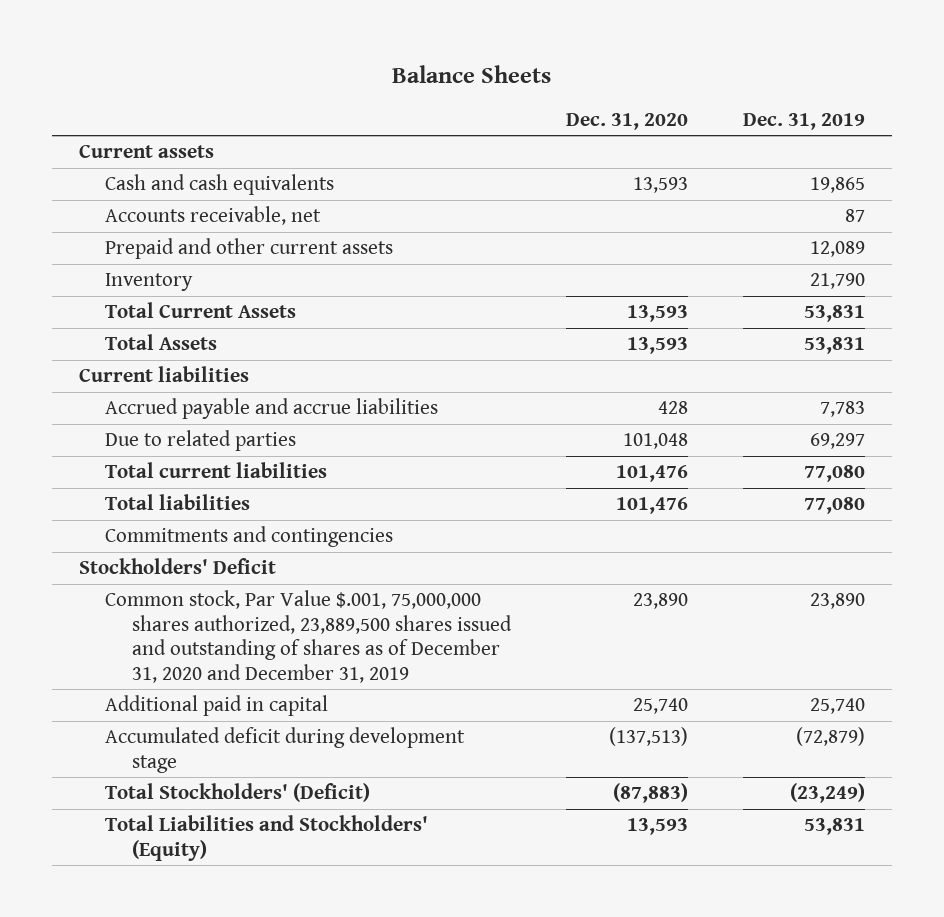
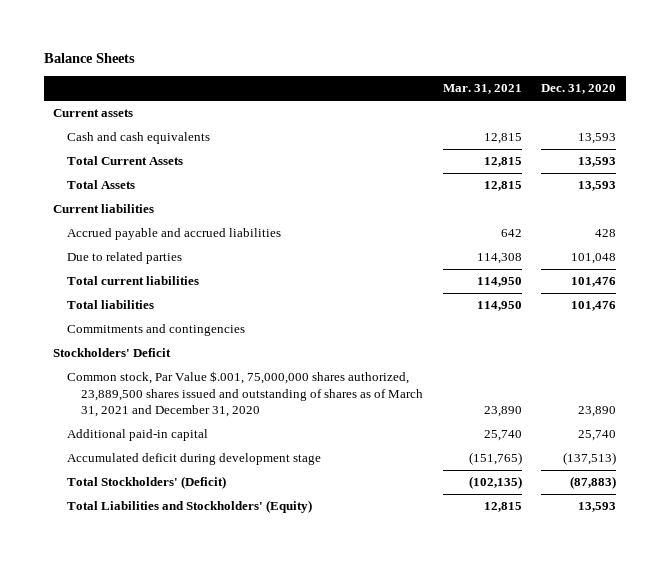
- | Dec. 31, 2020 | Dec. 31, 2019
+ | Mar. 31, 2021 | Dec. 31, 2020
- Accounts receivable, net | | 87
- Prepaid and other current assets | | 12,089
- Inventory | | 21,790
- Accrued payable and accrue liabilities | 428 | 7,783
+ Accrued payable and accrued liabilities | 642 | 428
- Common stock, Par Value $.001, 75,000,000 shares authorized, 23,889,500 shares issued and outstanding of shares as of December 31, 2020 and December 31, 2019 | 23,890 | 23,890
- Additional paid in capital | 25,740 | 25,740
+ Common stock, Par Value $.001, 75,000,000 shares authorized, 23,889,500 shares issued and outstanding of shares as of March 31, 2021 and December 31, 2020 | 23,890 | 23,890
+ Additional paid-in capital | 25,740 | 25,740

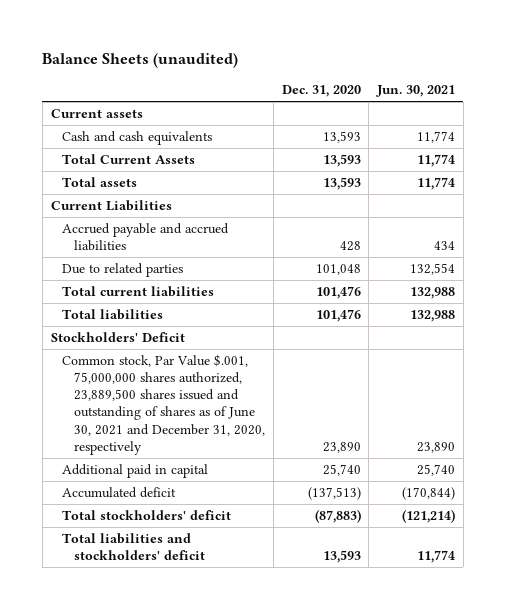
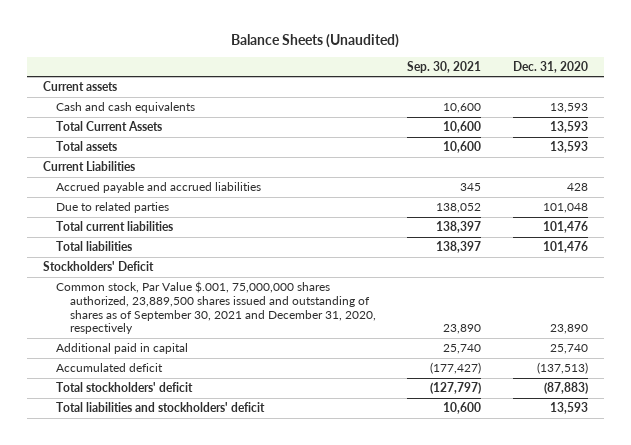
- Balance Sheets (unaudited)
+ Balance Sheets (Unaudited)
- | Dec. 31, 2020 | Jun. 30, 2021
+ | Sep. 30, 2021 | Dec. 31, 2020
- Common stock, Par Value $.001, 75,000,000 shares authorized, 23,889,500 shares issued and outstanding of shares as of June 30, 2021 and December 31, 2020, respectively | 23,890 | 23,890
+ Common stock, Par Value $.001, 75,000,000 shares authorized, 23,889,500 shares issued and outstanding of shares as of September 30, 2021 and December 31, 2020, respectively | 23,890 | 23,890

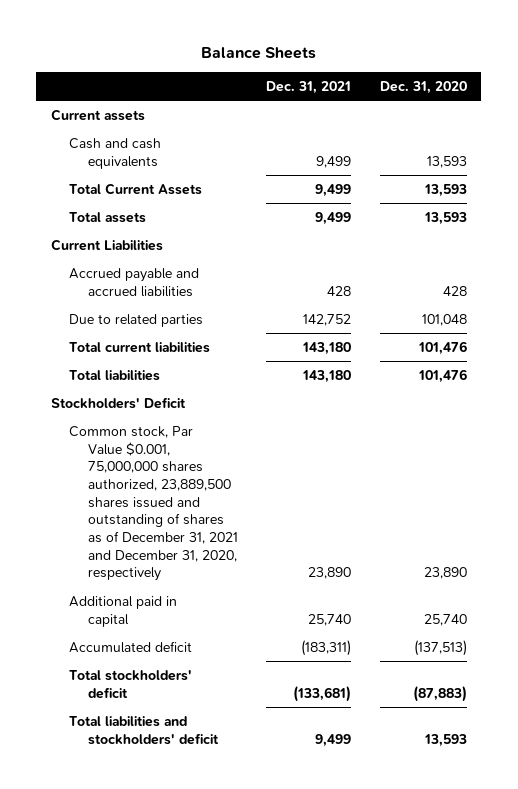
- Balance Sheets (Unaudited)
+ Balance Sheets
- | Sep. 30, 2021 | Dec. 31, 2020
+ | Dec. 31, 2021 | Dec. 31, 2020
- Common stock, Par Value $.001, 75,000,000 shares authorized, 23,889,500 shares issued and outstanding of shares as of September 30, 2021 and December 31, 2020, respectively | 23,890 | 23,890
+ Common stock, Par Value $0.001, 75,000,000 shares authorized, 23,889,500 shares issued and outstanding of shares as of December 31, 2021 and December 31, 2020, respectively | 23,890 | 23,890

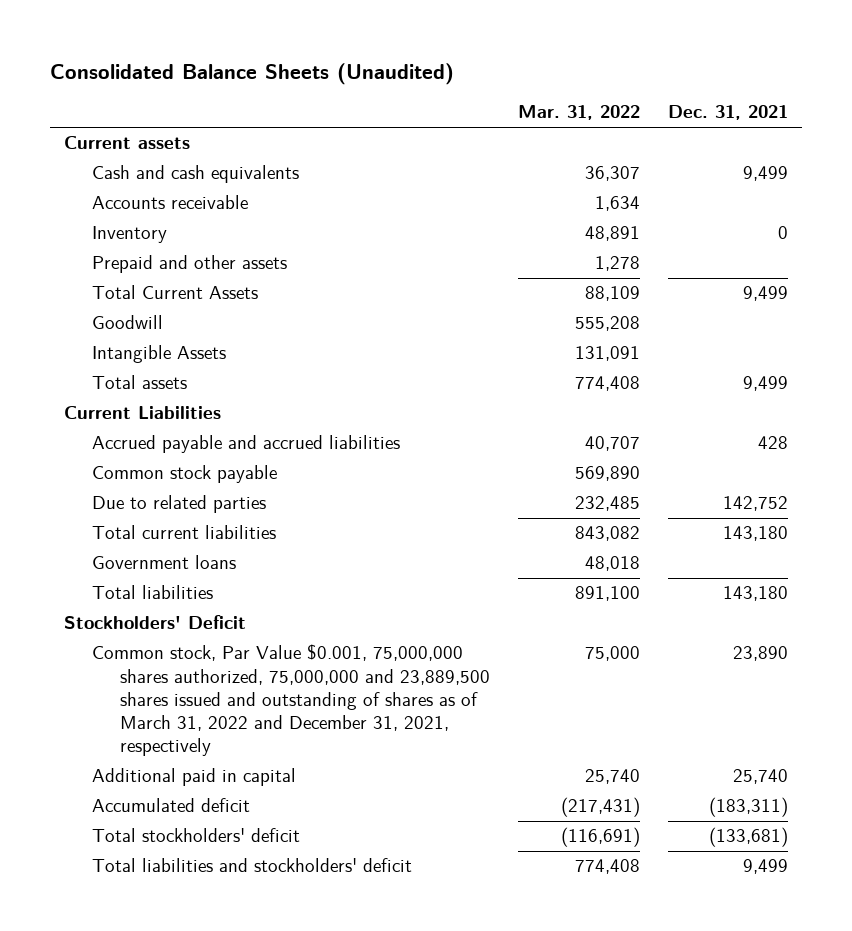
- Balance Sheets
+ Consolidated Balance Sheets (Unaudited)
- | Dec. 31, 2021 | Dec. 31, 2020
+ | Mar. 31, 2022 | Dec. 31, 2021
+ Accounts receivable | 1,634 |
+ Inventory | 48,891 | 0
+ Prepaid and other assets | 1,278 |
+ Goodwill | 555,208 |
+ Intangible Assets | 131,091 |
+ Common stock payable | 569,890 |
+ Government loans | 48,018 |
- Common stock, Par Value $0.001, 75,000,000 shares authorized, 23,889,500 shares issued and outstanding of shares as of December 31, 2021 and December 31, 2020, respectively | 23,890 | 23,890
+ Common stock, Par Value $0.001, 75,000,000 shares authorized, 75,000,000 and 23,889,500 shares issued and outstanding of shares as of March 31, 2022 and December 31, 2021, respectively | 75,000 | 23,890

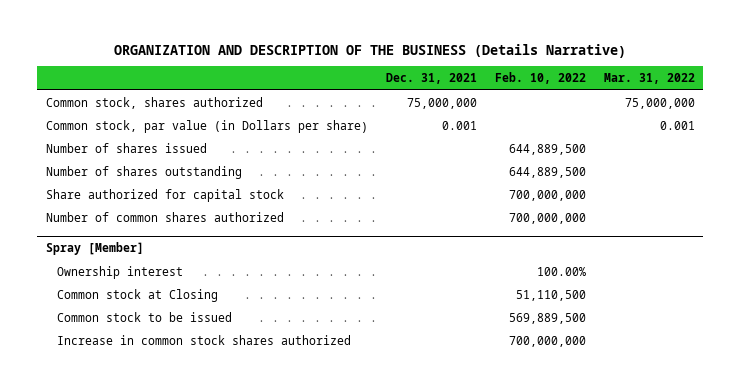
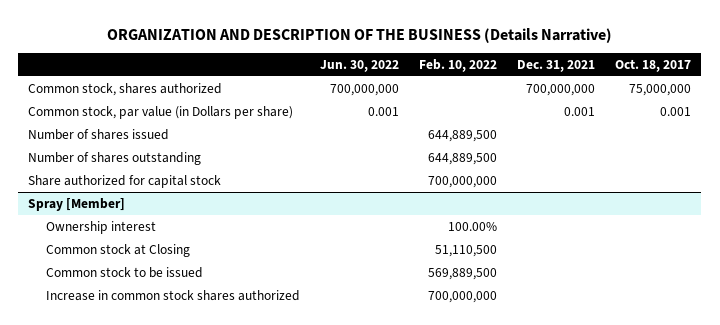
- | Dec. 31, 2021 | Feb. 10, 2022 | Mar. 31, 2022
+ | Jun. 30, 2022 | Feb. 10, 2022 | Dec. 31, 2021 | Oct. 18, 2017
- Common stock, shares authorized | 75,000,000 | | 75,000,000
+ Common stock, shares authorized | 700,000,000 | | 700,000,000 | 75,000,000
- Number of common shares authorized | | 700,000,000 |

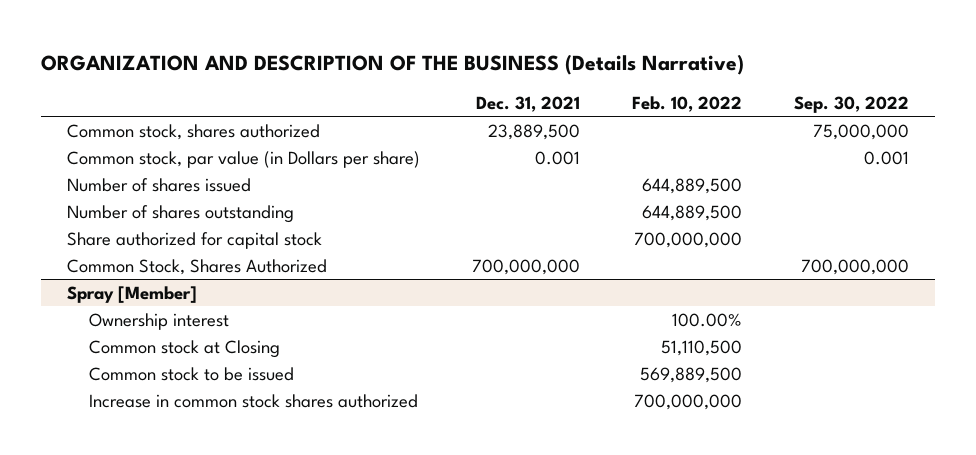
- | Jun. 30, 2022 | Feb. 10, 2022 | Dec. 31, 2021 | Oct. 18, 2017
+ | Dec. 31, 2021 | Feb. 10, 2022 | Sep. 30, 2022
- Common stock, shares authorized | 700,000,000 | | 700,000,000 | 75,000,000
+ Common stock, shares authorized | 23,889,500 | | 75,000,000
+ Common Stock, Shares Authorized | 700,000,000 | | 700,000,000

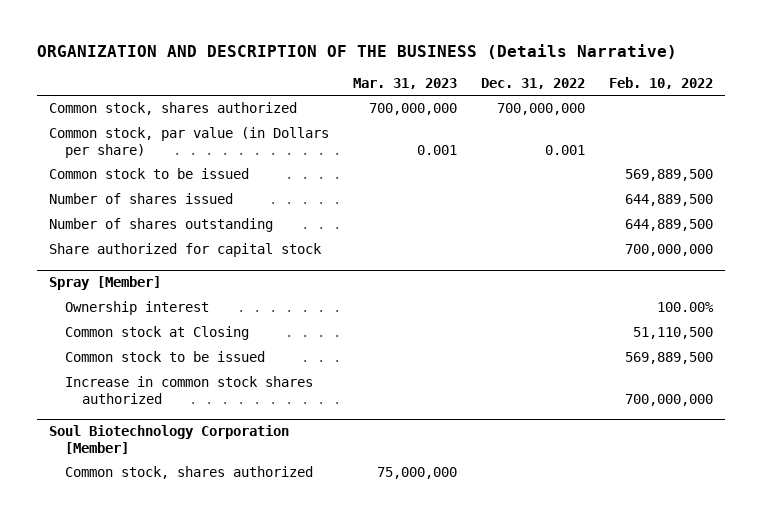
- | Dec. 31, 2021 | Feb. 10, 2022 | Sep. 30, 2022
+ | Mar. 31, 2023 | Dec. 31, 2022 | Feb. 10, 2022
+ Common stock to be issued | | | 569,889,500
- Common Stock, Shares Authorized | 700,000,000 | | 700,000,000
+ Soul Biotechnology Corporation [Member]
+ Common stock, shares authorized | 75,000,000 | |

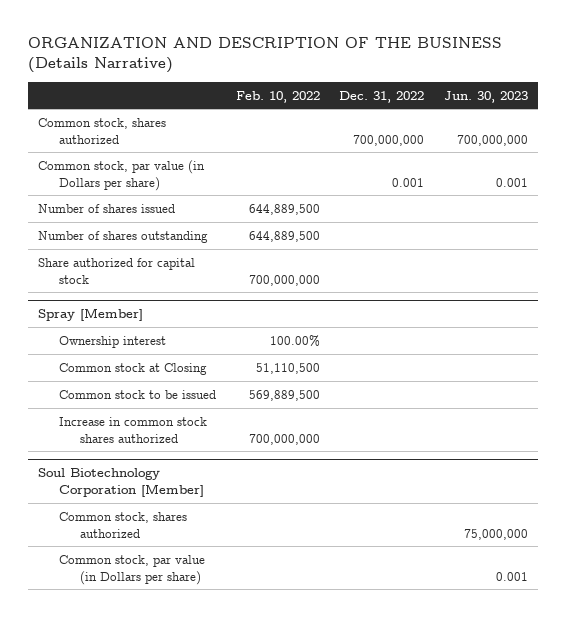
- | Mar. 31, 2023 | Dec. 31, 2022 | Feb. 10, 2022
+ | Feb. 10, 2022 | Dec. 31, 2022 | Jun. 30, 2023
- Common stock to be issued | | | 569,889,500
@ Soul Biotechnology Corporation [Member]
+ Common stock, par value (in Dollars per share) | | | 0.001

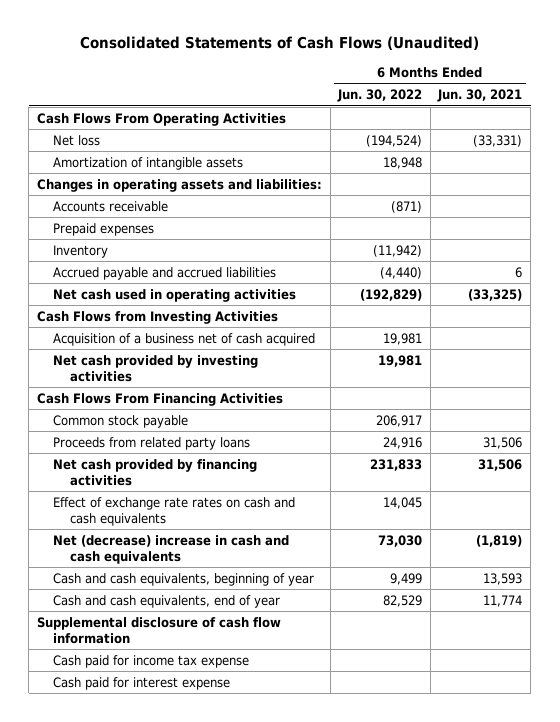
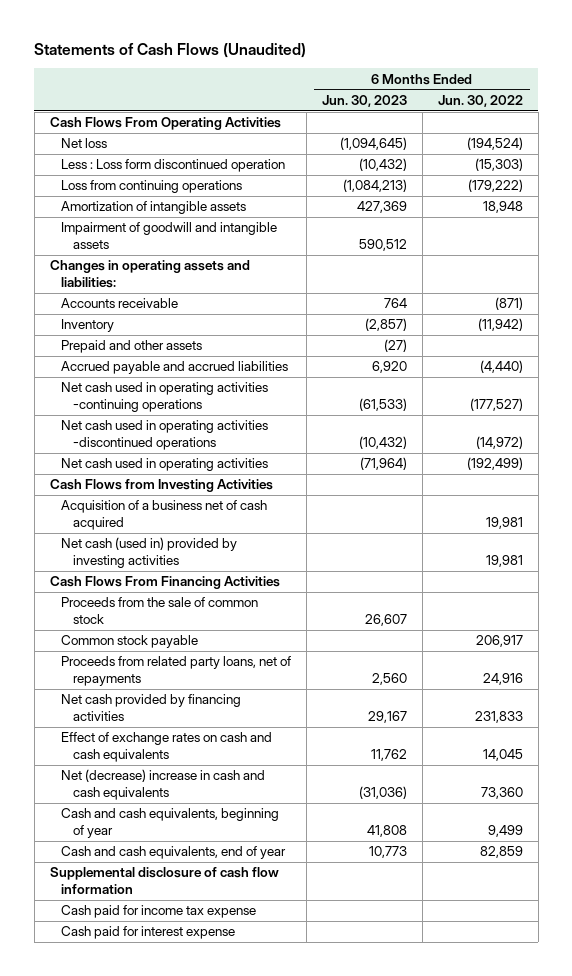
- Consolidated Statements of Cash Flows (Unaudited)
+ Statements of Cash Flows (Unaudited)
- | 6 Months Ended Jun. 30, 2022 | 6 Months Ended Jun. 30, 2021
+ | 6 Months Ended Jun. 30, 2023 | 6 Months Ended Jun. 30, 2022
+ Less : Loss form discontinued operation | (10,432) | (15,303)
+ Loss from continuing operations | (1,084,213) | (179,222)
+ Impairment of goodwill and intangible assets | 590,512 |
- Prepaid expenses
+ Prepaid and other assets | (27) |
- Net cash used in operating activities | (192,829) | (33,325)
+ Net cash used in operating activities -continuing operations | (61,533) | (177,527)
+ Net cash used in operating activities -discontinued operations | (10,432) | (14,972)
+ Net cash used in operating activities | (71,964) | (192,499)
- Net cash provided by investing activities | 19,981 |
+ Net cash (used in) provided by investing activities | | 19,981
+ Proceeds from the sale of common stock | 26,607 |
- Proceeds from related party loans | 24,916 | 31,506
+ Proceeds from related party loans, net of repayments | 2,560 | 24,916
- Effect of exchange rate rates on cash and cash equivalents | 14,045 |
- Net (decrease) increase in cash and cash equivalents | 73,030 | (1,819)
+ Effect of exchange rates on cash and cash equivalents | 11,762 | 14,045
+ Net (decrease) increase in cash and cash equivalents | (31,036) | 73,360
- Cash and cash equivalents, end of year | 82,529 | 11,774
+ Cash and cash equivalents, end of year | 10,773 | 82,859

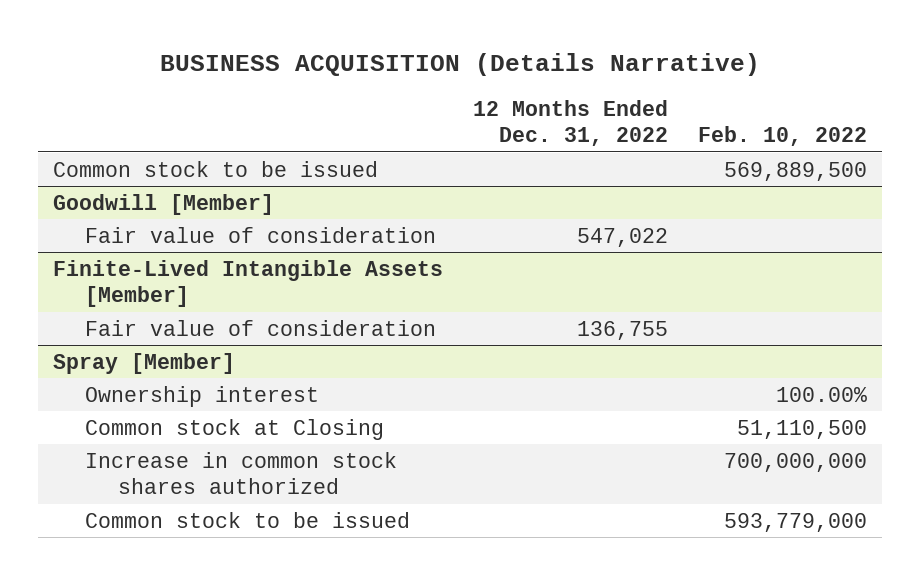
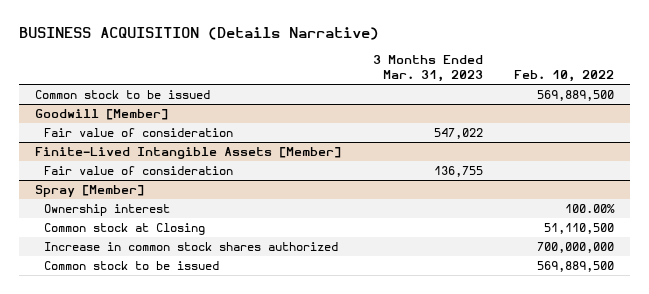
- | 12 Months Ended Dec. 31, 2022 | Feb. 10, 2022
+ | 3 Months Ended Mar. 31, 2023 | Feb. 10, 2022
@ Spray [Member]
- Common stock to be issued | | 593,779,000
+ Common stock to be issued | | 569,889,500

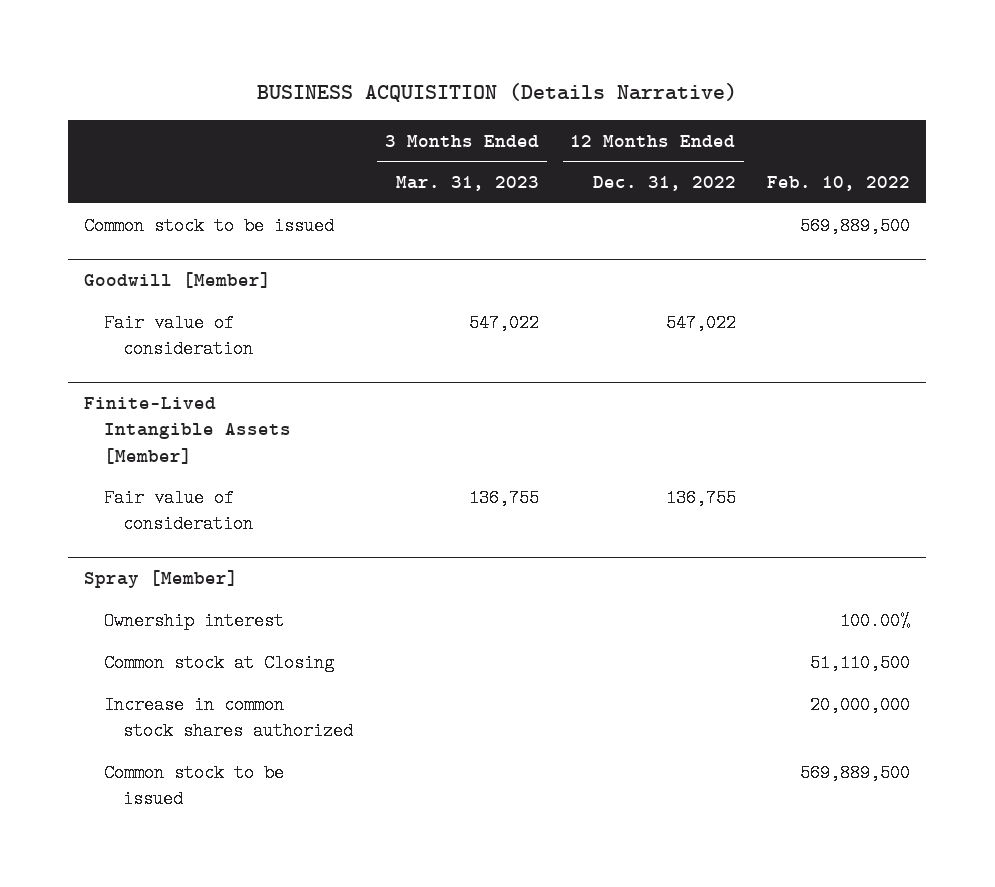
- | 3 Months Ended Mar. 31, 2023 | Feb. 10, 2022
+ | 3 Months Ended Mar. 31, 2023 | 12 Months Ended Dec. 31, 2022 | Feb. 10, 2022
@ Spray [Member]
- Increase in common stock shares authorized | | 700,000,000
+ Increase in common stock shares authorized | | | 20,000,000

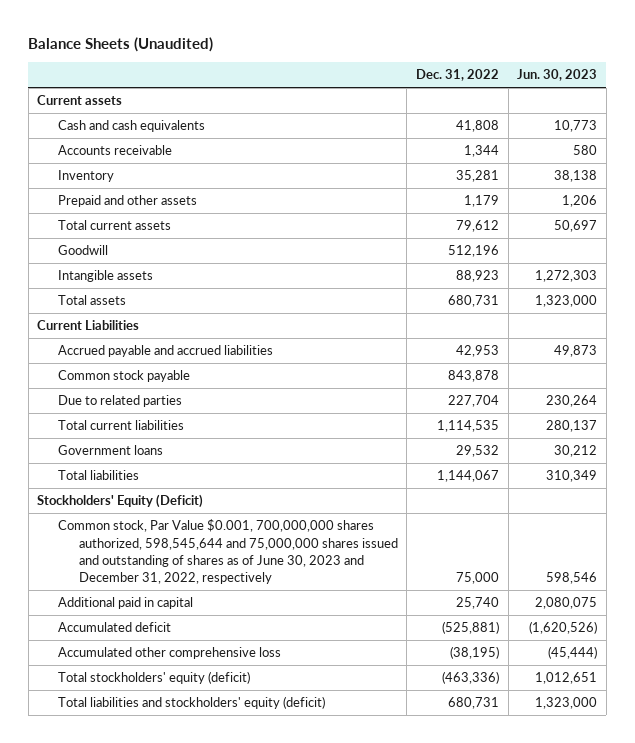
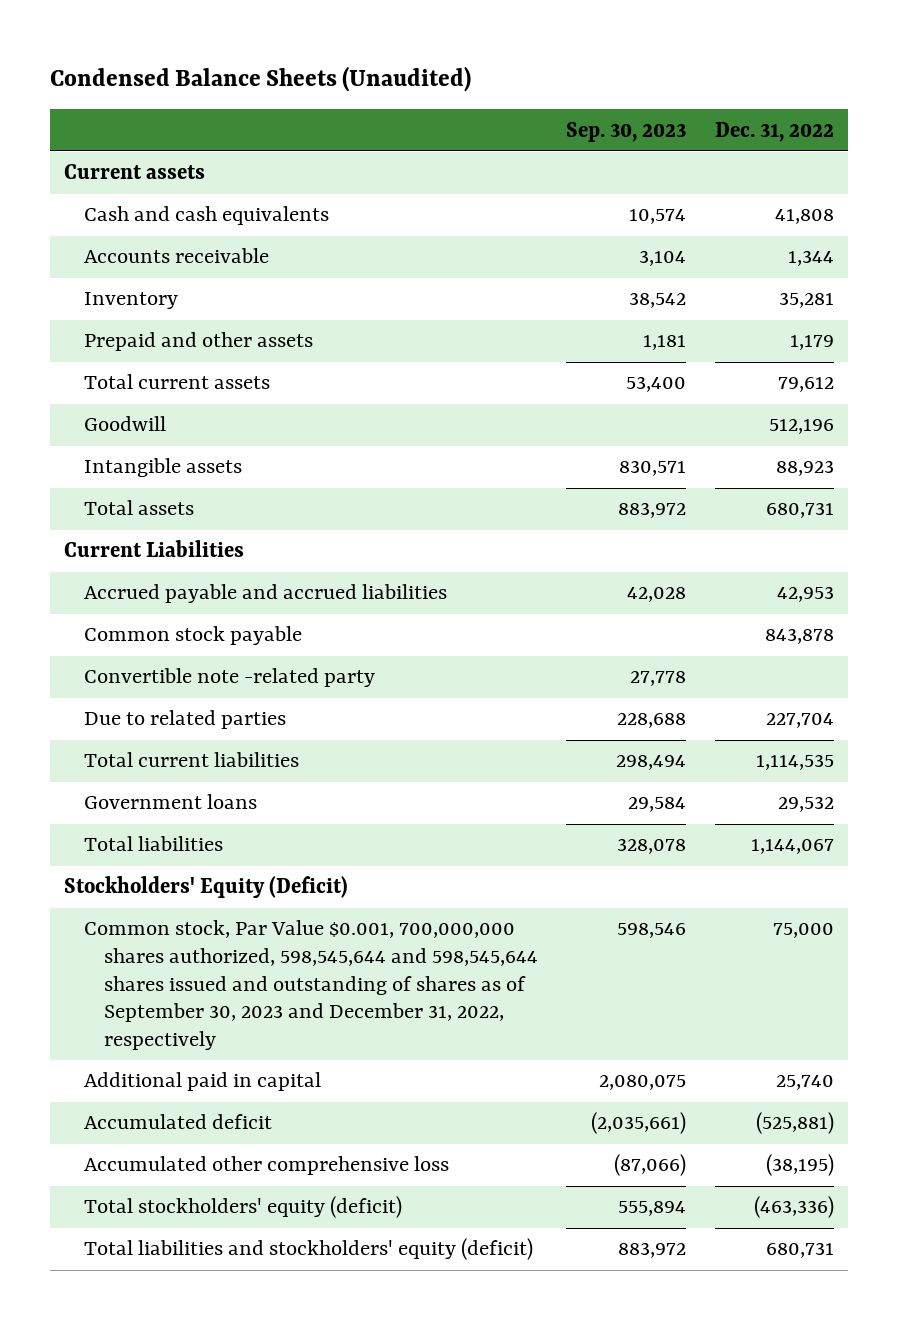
- Balance Sheets (Unaudited)
+ Condensed Balance Sheets (Unaudited)
- | Dec. 31, 2022 | Jun. 30, 2023
+ | Sep. 30, 2023 | Dec. 31, 2022
+ Convertible note -related party | 27,778 |
- Common stock, Par Value $0.001, 700,000,000 shares authorized, 598,545,644 and 75,000,000 shares issued and outstanding of shares as of June 30, 2023 and December 31, 2022, respectively | 75,000 | 598,546
+ Common stock, Par Value $0.001, 700,000,000 shares authorized, 598,545,644 and 598,545,644 shares issued and outstanding of shares as of September 30, 2023 and December 31, 2022, respectively | 598,546 | 75,000

